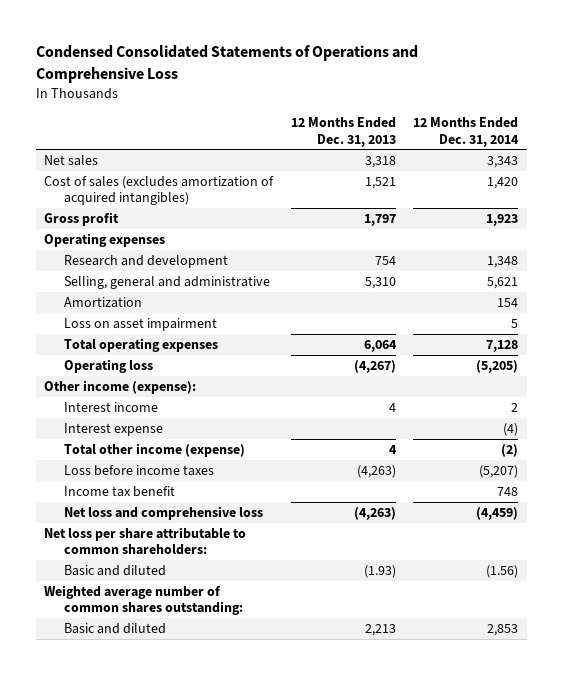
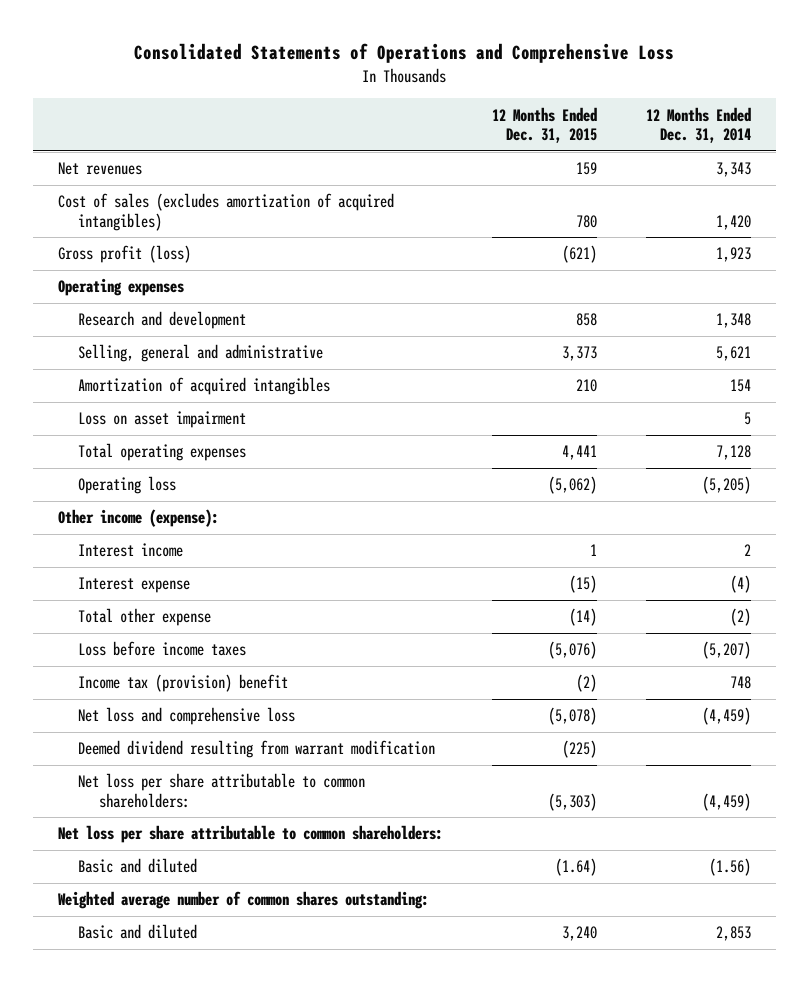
- Condensed Consolidated Statements of Operations and Comprehensive Loss
+ Consolidated Statements of Operations and Comprehensive Loss
- | 12 Months Ended Dec. 31, 2013 | 12 Months Ended Dec. 31, 2014
+ | 12 Months Ended Dec. 31, 2015 | 12 Months Ended Dec. 31, 2014
- Net sales | 3,318 | 3,343
+ Net revenues | 159 | 3,343
- Gross profit | 1,797 | 1,923
+ Gross profit (loss) | (621) | 1,923
- Amortization | | 154
+ Amortization of acquired intangibles | 210 | 154
- Total other income (expense) | 4 | (2)
+ Total other expense | (14) | (2)
- Income tax benefit | | 748
+ Income tax (provision) benefit | (2) | 748
+ Deemed dividend resulting from warrant modification | (225) |
+ Net loss per share attributable to common shareholders: | (5,303) | (4,459)

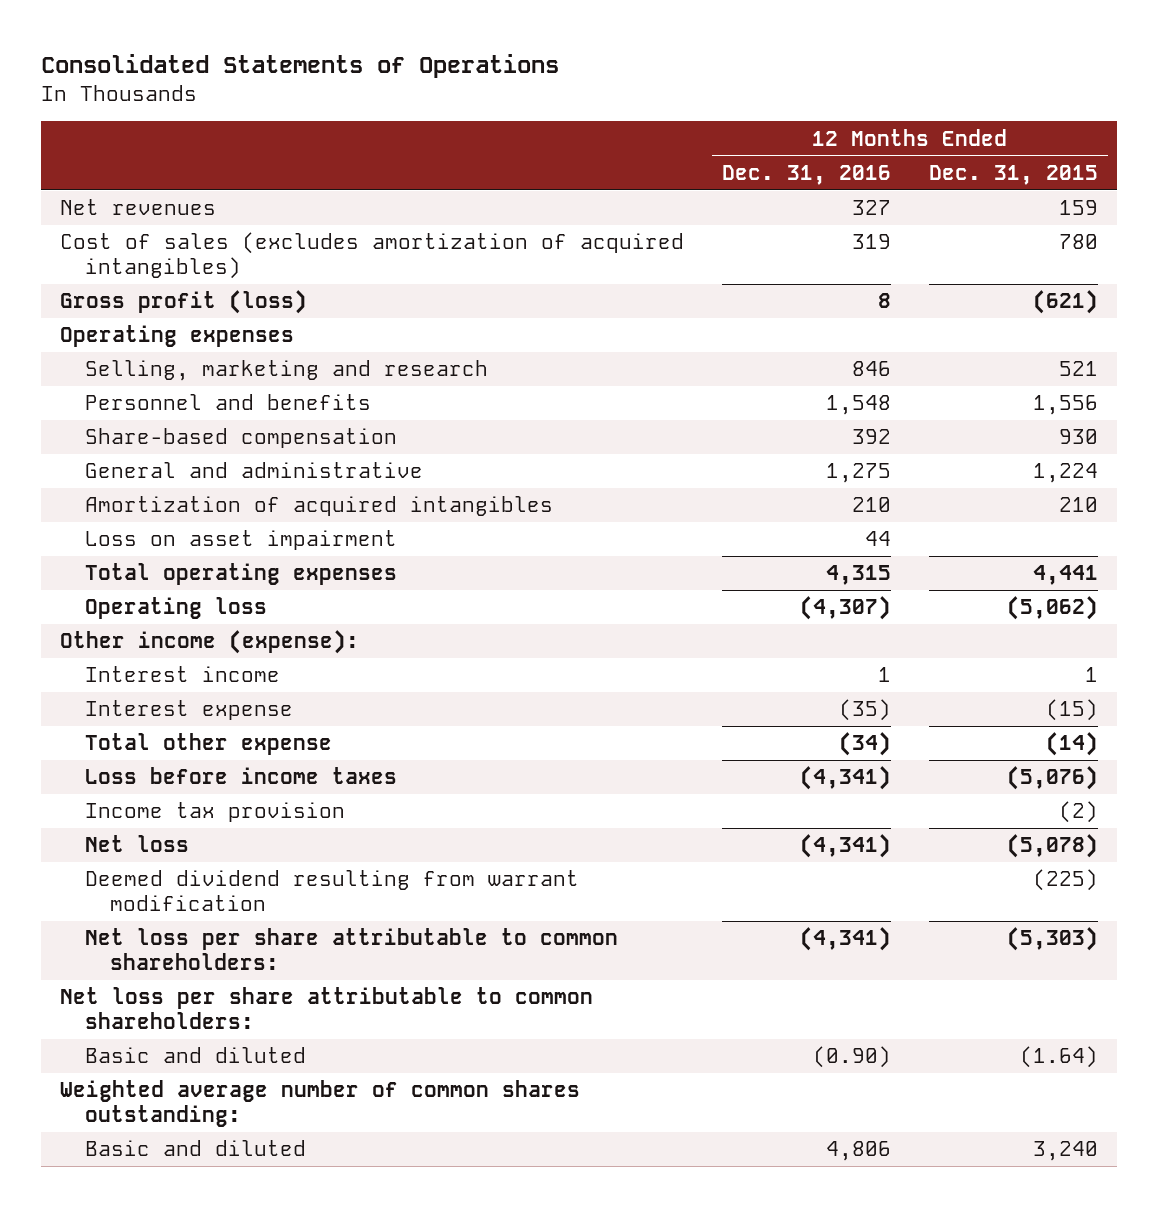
- Consolidated Statements of Operations and Comprehensive Loss
+ Consolidated Statements of Operations
- | 12 Months Ended Dec. 31, 2015 | 12 Months Ended Dec. 31, 2014
+ | 12 Months Ended Dec. 31, 2016 | 12 Months Ended Dec. 31, 2015
- Research and development | 858 | 1,348
- Selling, general and administrative | 3,373 | 5,621
+ Selling, marketing and research | 846 | 521
+ Personnel and benefits | 1,548 | 1,556
+ Share-based compensation | 392 | 930
+ General and administrative | 1,275 | 1,224
- Income tax (provision) benefit | (2) | 748
- Net loss and comprehensive loss | (5,078) | (4,459)
+ Income tax provision | | (2)
+ Net loss | (4,341) | (5,078)

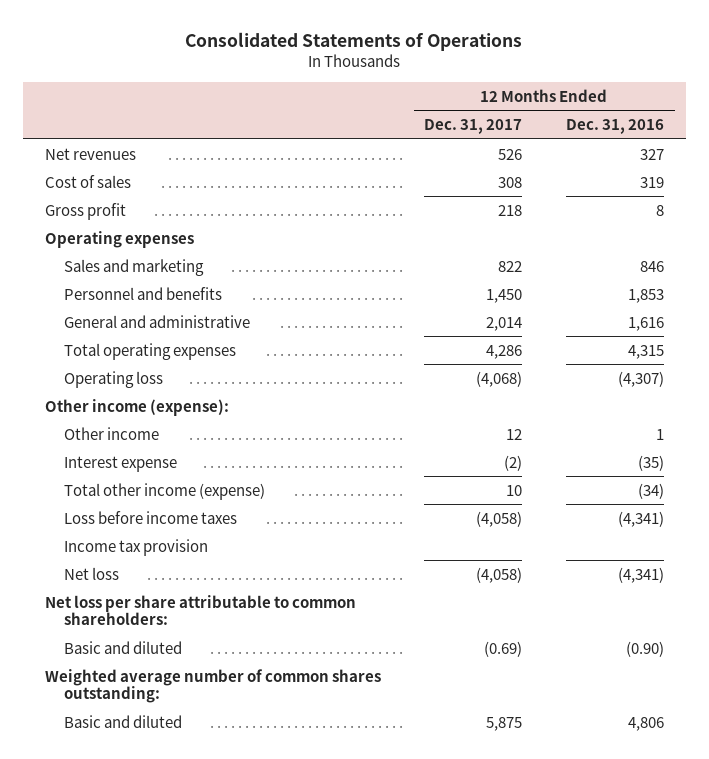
- | 12 Months Ended Dec. 31, 2016 | 12 Months Ended Dec. 31, 2015
+ | 12 Months Ended Dec. 31, 2017 | 12 Months Ended Dec. 31, 2016
- Cost of sales (excludes amortization of acquired intangibles) | 319 | 780
- Gross profit (loss) | 8 | (621)
+ Cost of sales | 308 | 319
+ Gross profit | 218 | 8
- Selling, marketing and research | 846 | 521
- Personnel and benefits | 1,548 | 1,556
- Share-based compensation | 392 | 930
- General and administrative | 1,275 | 1,224
- Amortization of acquired intangibles | 210 | 210
- Loss on asset impairment | 44 |
+ Sales and marketing | 822 | 846
+ Personnel and benefits | 1,450 | 1,853
+ General and administrative | 2,014 | 1,616
- Interest income | 1 | 1
+ Other income | 12 | 1
- Total other expense | (34) | (14)
+ Total other income (expense) | 10 | (34)
- Deemed dividend resulting from warrant modification | | (225)
- Net loss per share attributable to common shareholders: | (4,341) | (5,303)

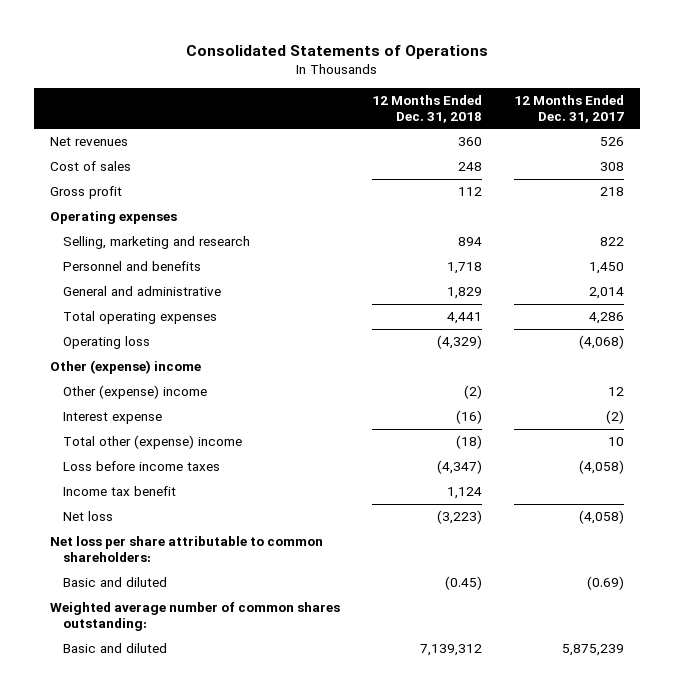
- | 12 Months Ended Dec. 31, 2017 | 12 Months Ended Dec. 31, 2016
+ | 12 Months Ended Dec. 31, 2018 | 12 Months Ended Dec. 31, 2017
- Sales and marketing | 822 | 846
+ Selling, marketing and research | 894 | 822
- Other income (expense):
- Other income | 12 | 1
+ Other (expense) income
+ Other (expense) income | (2) | 12
- Total other income (expense) | 10 | (34)
+ Total other (expense) income | (18) | 10
- Income tax provision
+ Income tax benefit | 1,124 |
- Basic and diluted | 5,875 | 4,806
+ Basic and diluted | 7,139,312 | 5,875,239

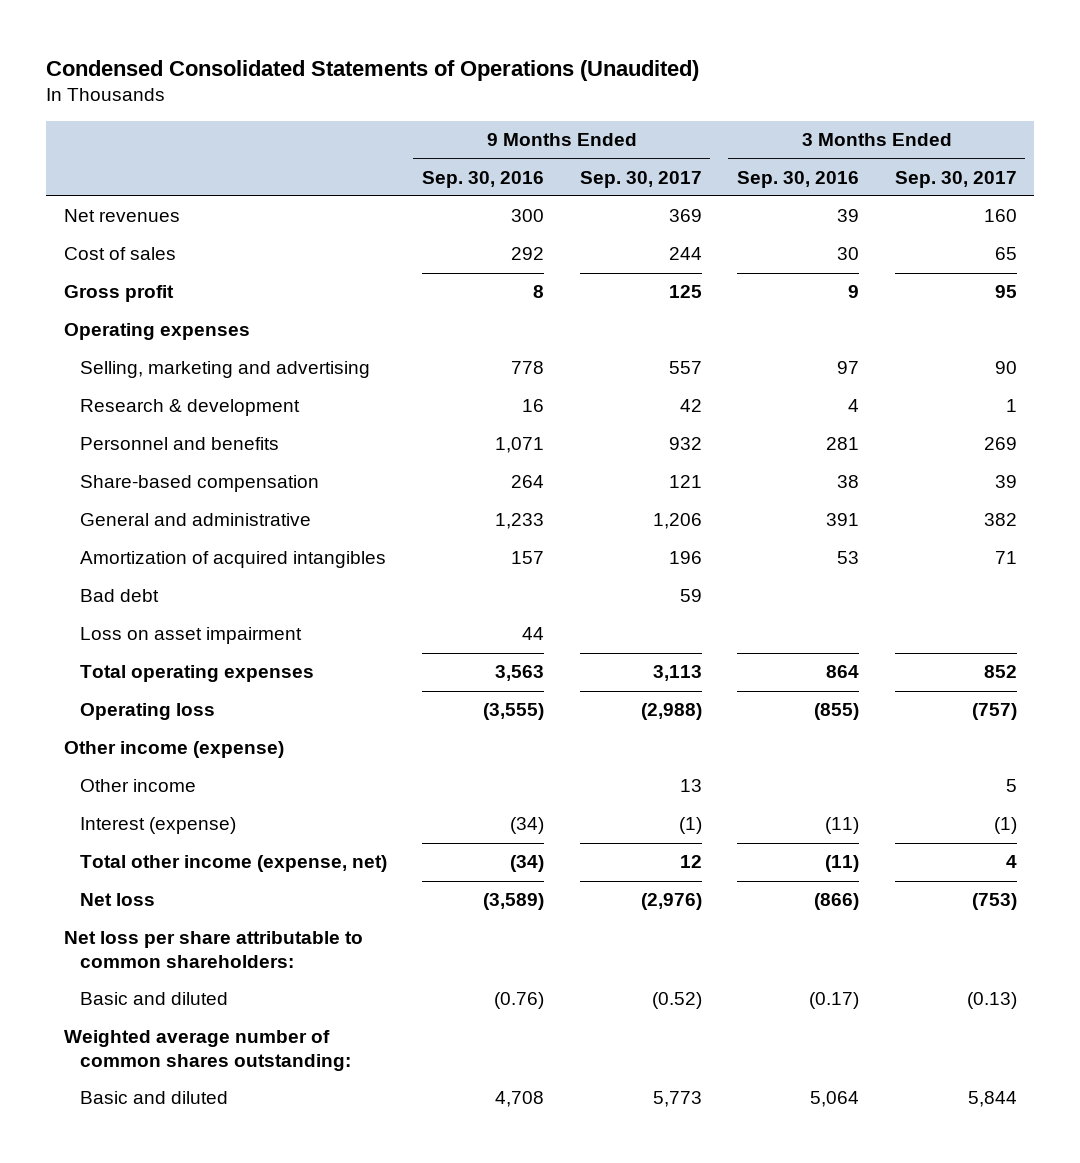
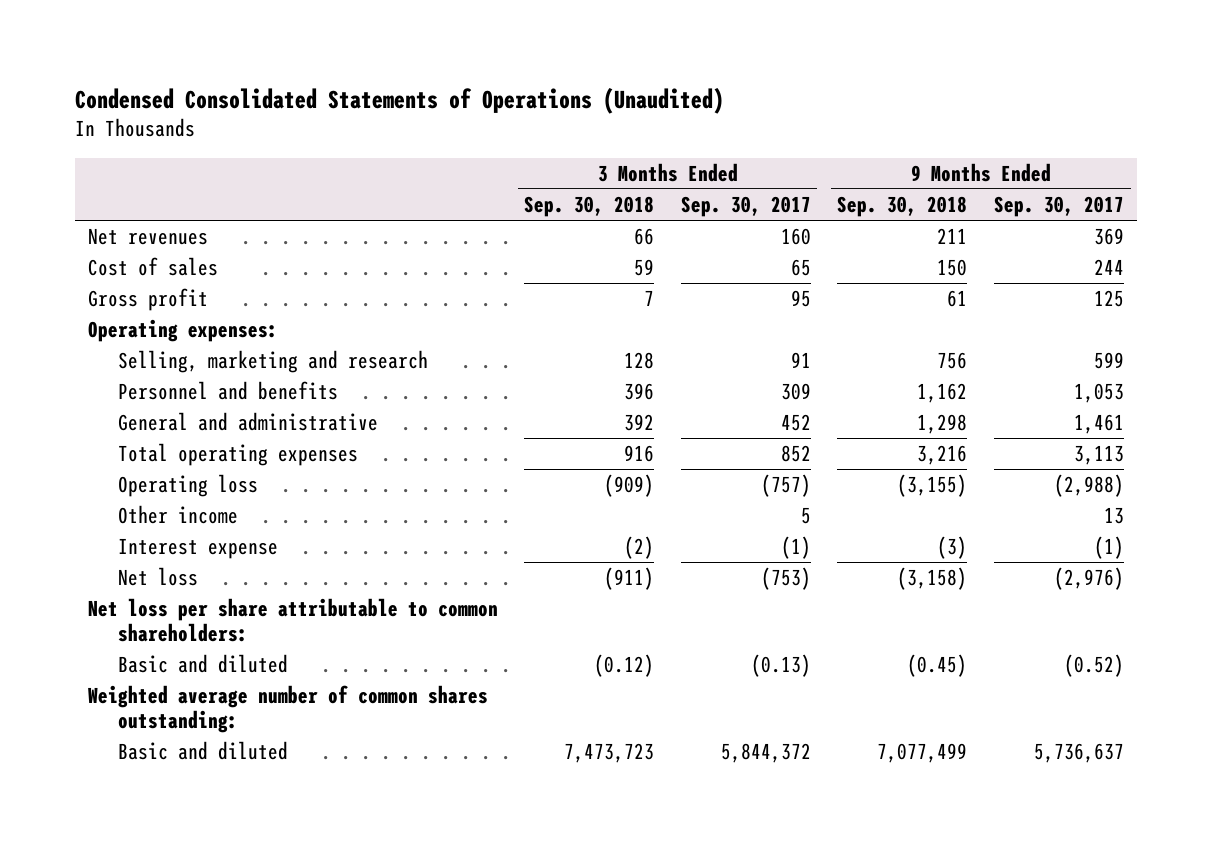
- | 9 Months Ended Sep. 30, 2016 | 9 Months Ended Sep. 30, 2017 | 3 Months Ended Sep. 30, 2016 | 3 Months Ended Sep. 30, 2017
+ | 3 Months Ended Sep. 30, 2018 | 3 Months Ended Sep. 30, 2017 | 9 Months Ended Sep. 30, 2018 | 9 Months Ended Sep. 30, 2017
- Operating expenses
- Selling, marketing and advertising | 778 | 557 | 97 | 90
- Research & development | 16 | 42 | 4 | 1
- Personnel and benefits | 1,071 | 932 | 281 | 269
- Share-based compensation | 264 | 121 | 38 | 39
- General and administrative | 1,233 | 1,206 | 391 | 382
- Amortization of acquired intangibles | 157 | 196 | 53 | 71
- Bad debt | | 59 | |
- Loss on asset impairment | 44 | | |
+ Operating expenses:
+ Selling, marketing and research | 128 | 91 | 756 | 599
+ Personnel and benefits | 396 | 309 | 1,162 | 1,053
+ General and administrative | 392 | 452 | 1,298 | 1,461
- Other income (expense)
- Interest (expense) | (34) | (1) | (11) | (1)
- Total other income (expense, net) | (34) | 12 | (11) | 4
+ Interest expense | (2) | (1) | (3) | (1)
- Basic and diluted | 4,708 | 5,773 | 5,064 | 5,844
+ Basic and diluted | 7,473,723 | 5,844,372 | 7,077,499 | 5,736,637

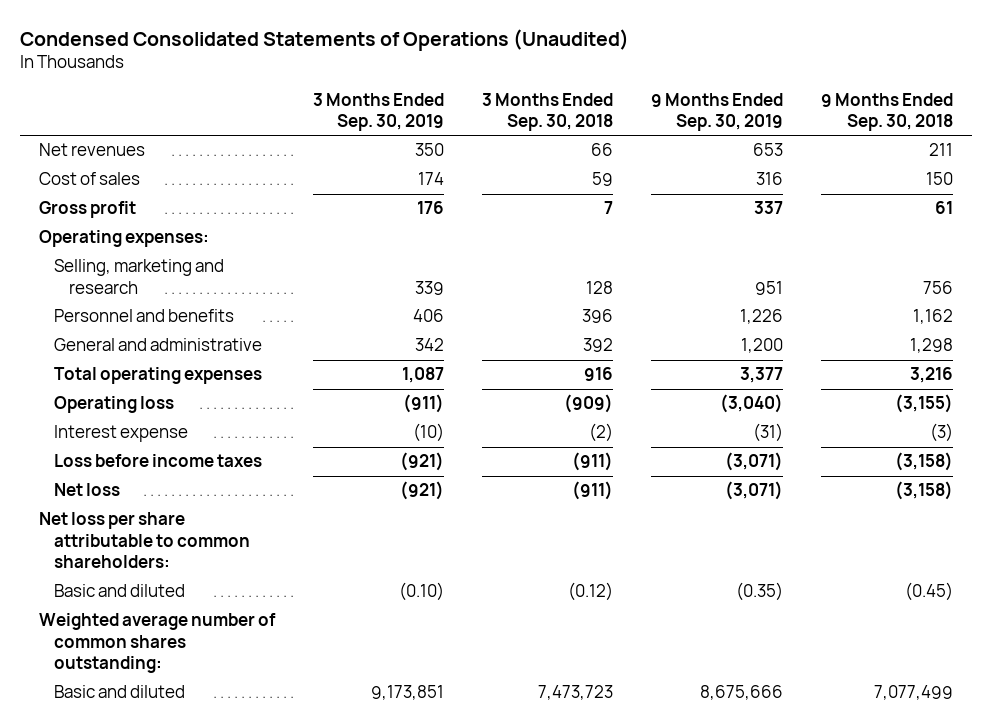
- | 3 Months Ended Sep. 30, 2018 | 3 Months Ended Sep. 30, 2017 | 9 Months Ended Sep. 30, 2018 | 9 Months Ended Sep. 30, 2017
+ | 3 Months Ended Sep. 30, 2019 | 3 Months Ended Sep. 30, 2018 | 9 Months Ended Sep. 30, 2019 | 9 Months Ended Sep. 30, 2018
- Other income | | 5 | | 13
+ Loss before income taxes | (921) | (911) | (3,071) | (3,158)

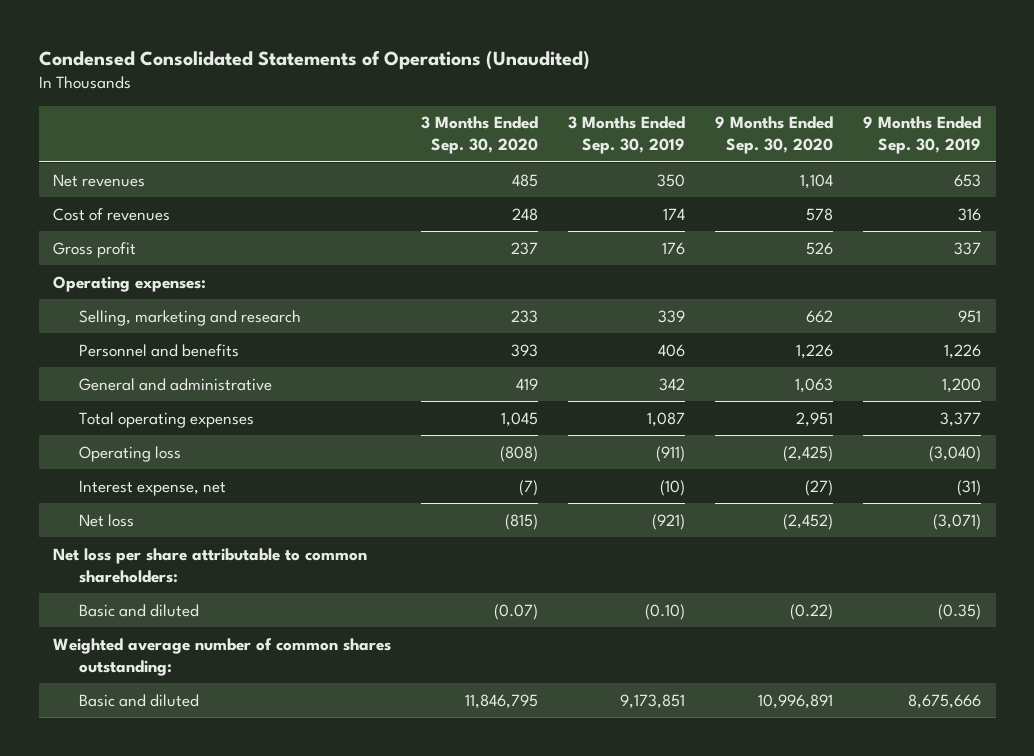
- | 3 Months Ended Sep. 30, 2019 | 3 Months Ended Sep. 30, 2018 | 9 Months Ended Sep. 30, 2019 | 9 Months Ended Sep. 30, 2018
+ | 3 Months Ended Sep. 30, 2020 | 3 Months Ended Sep. 30, 2019 | 9 Months Ended Sep. 30, 2020 | 9 Months Ended Sep. 30, 2019
- Cost of sales | 174 | 59 | 316 | 150
+ Cost of revenues | 248 | 174 | 578 | 316
- Interest expense | (10) | (2) | (31) | (3)
- Loss before income taxes | (921) | (911) | (3,071) | (3,158)
+ Interest expense, net | (7) | (10) | (27) | (31)

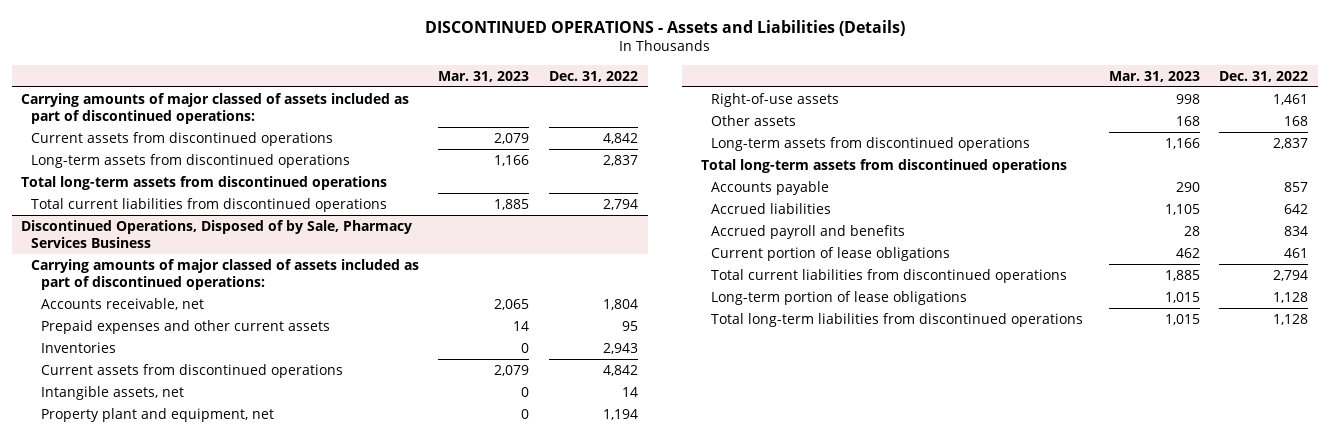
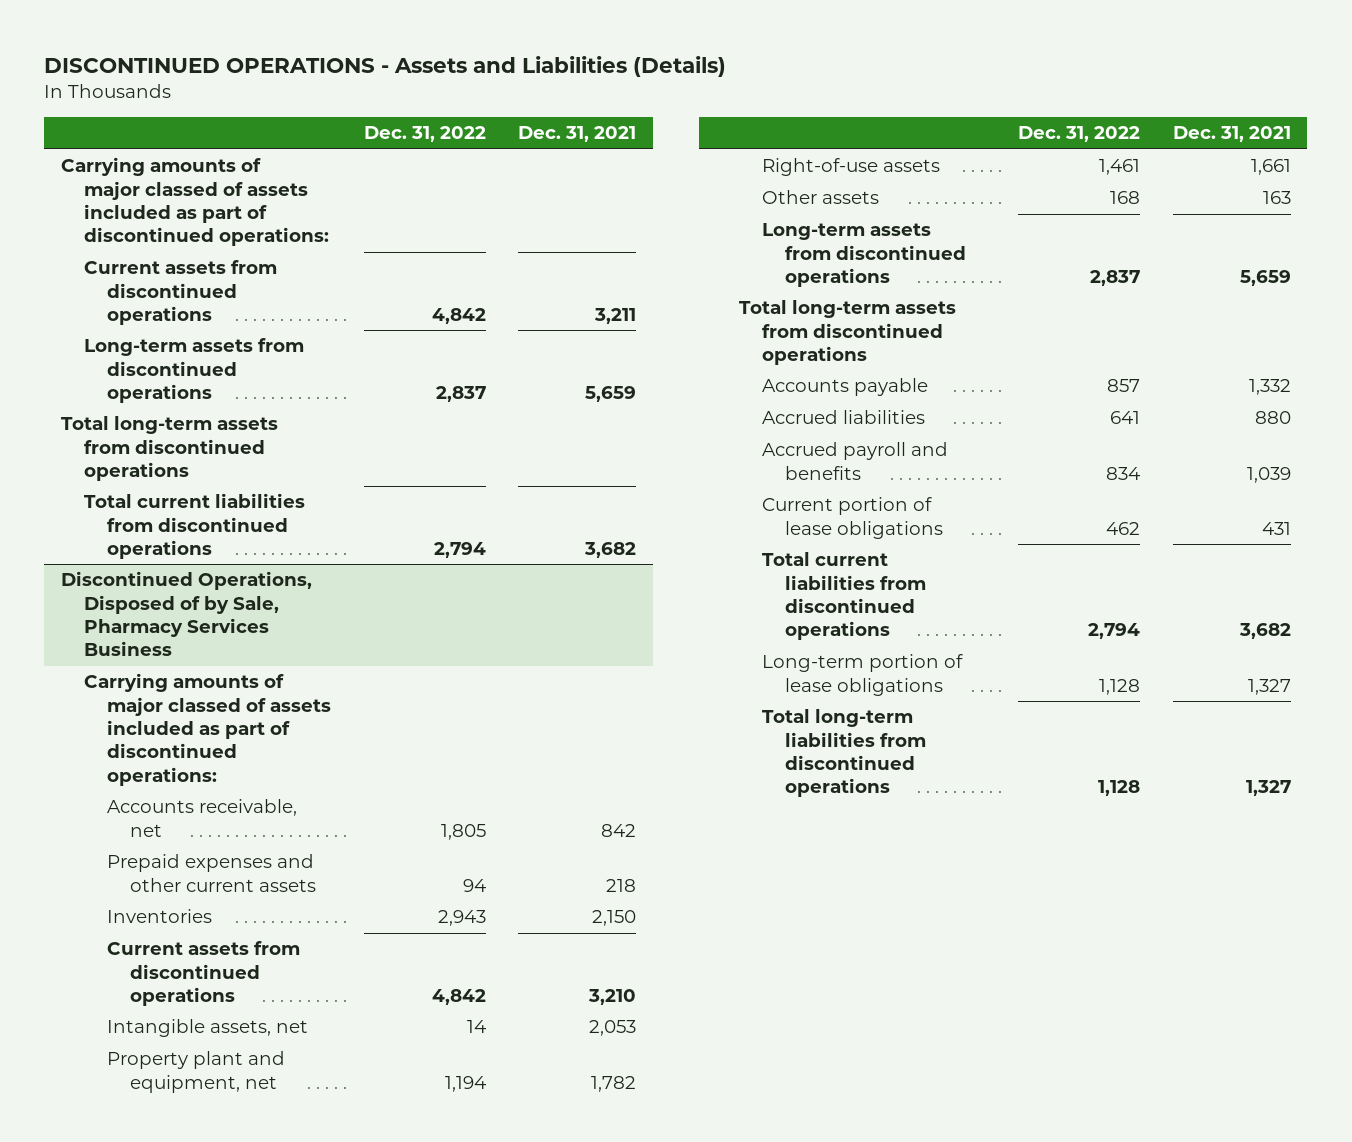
- | Mar. 31, 2023 | Dec. 31, 2022
+ | Dec. 31, 2022 | Dec. 31, 2021
@ Discontinued Operations, Disposed of by Sale, Pharmacy Services Business
- Accounts receivable, net | 2,065 | 1,804
- Prepaid expenses and other current assets | 14 | 95
+ Accounts receivable, net | 1,805 | 842
+ Prepaid expenses and other current assets | 94 | 218
- Accrued liabilities | 1,105 | 642
+ Accrued liabilities | 641 | 880
- Current portion of lease obligations | 462 | 461
+ Current portion of lease obligations | 462 | 431

